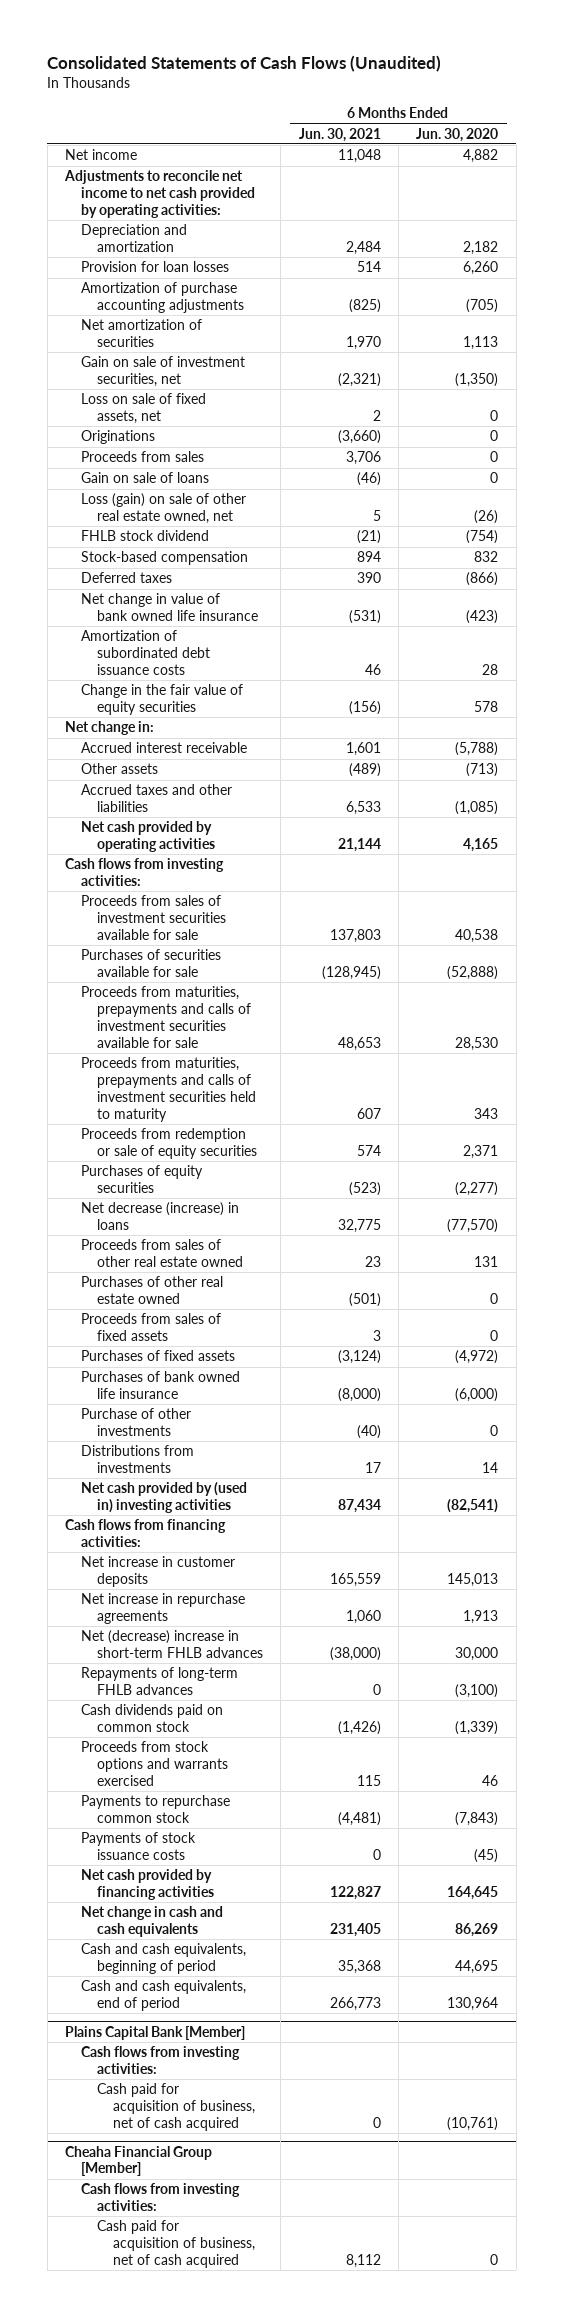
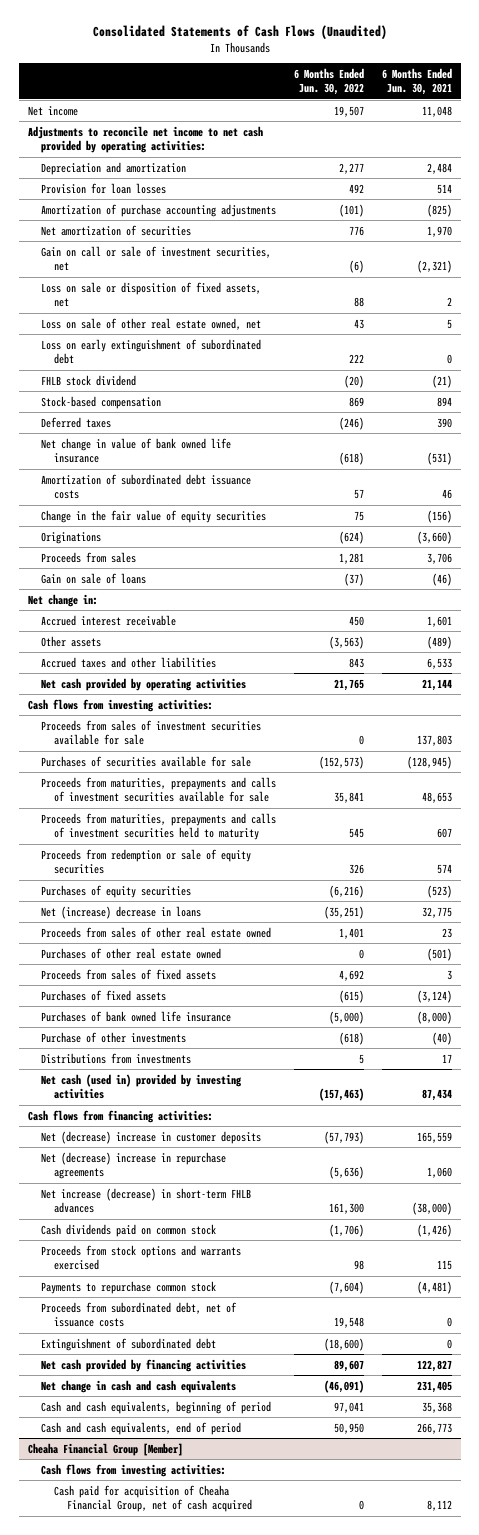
- | 6 Months Ended Jun. 30, 2021 | 6 Months Ended Jun. 30, 2020
+ | 6 Months Ended Jun. 30, 2022 | 6 Months Ended Jun. 30, 2021
- Gain on sale of investment securities, net | (2,321) | (1,350)
- Loss on sale of fixed assets, net | 2 | 0
- Loss (gain) on sale of other real estate owned, net | 5 | (26)
+ Gain on call or sale of investment securities, net | (6) | (2,321)
+ Loss on sale or disposition of fixed assets, net | 88 | 2
+ Loss on sale of other real estate owned, net | 43 | 5
+ Loss on early extinguishment of subordinated debt | 222 | 0
moved down: Originations | (624) | (3,660)
moved down: Proceeds from sales | 1,281 | 3,706
moved down: Gain on sale of loans | (37) | (46)
- Net decrease (increase) in loans | 32,775 | (77,570)
+ Net (increase) decrease in loans | (35,251) | 32,775
- Net cash provided by (used in) investing activities | 87,434 | (82,541)
+ Net cash (used in) provided by investing activities | (157,463) | 87,434
- Net increase in customer deposits | 165,559 | 145,013
- Net increase in repurchase agreements | 1,060 | 1,913
- Net (decrease) increase in short-term FHLB advances | (38,000) | 30,000
- Repayments of long-term FHLB advances | 0 | (3,100)
+ Net (decrease) increase in customer deposits | (57,793) | 165,559
+ Net (decrease) increase in repurchase agreements | (5,636) | 1,060
+ Net increase (decrease) in short-term FHLB advances | 161,300 | (38,000)
- Payments of stock issuance costs | 0 | (45)
+ Proceeds from subordinated debt, net of issuance costs | 19,548 | 0
+ Extinguishment of subordinated debt | (18,600) | 0
- Plains Capital Bank [Member]
- Cash flows from investing activities:
- Cash paid for acquisition of business, net of cash acquired | 0 | (10,761)
@ Cheaha Financial Group [Member]
- Cash paid for acquisition of business, net of cash acquired | 8,112 | 0
+ Cash paid for acquisition of Cheaha Financial Group, net of cash acquired | 0 | 8,112

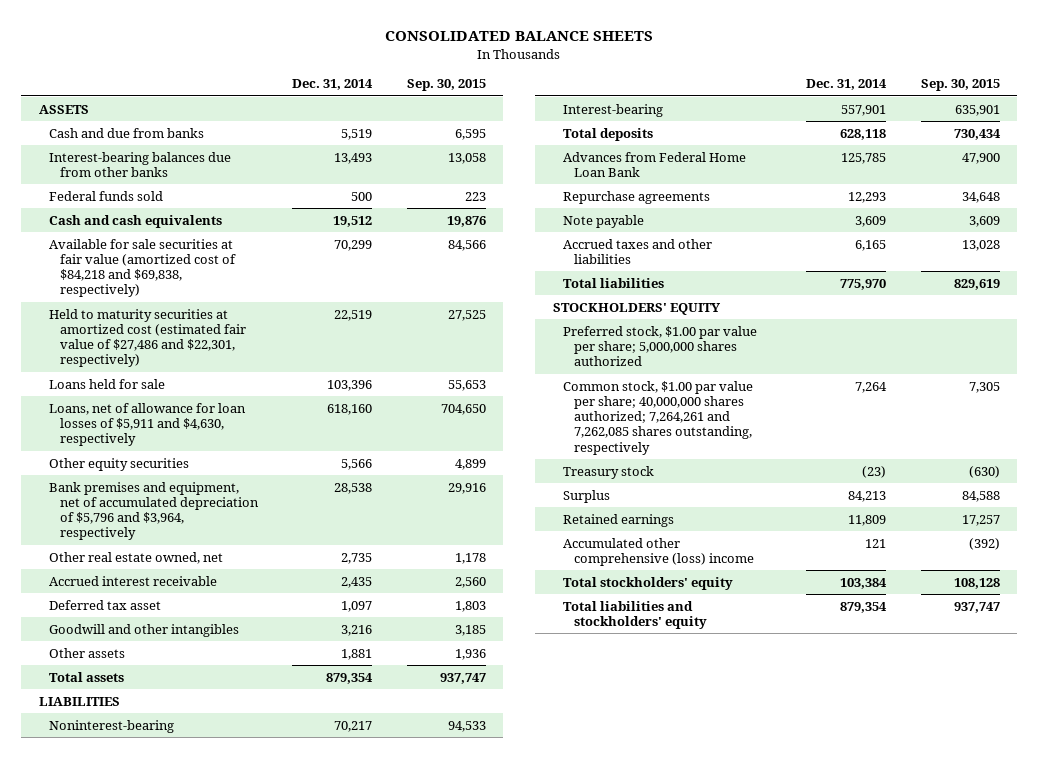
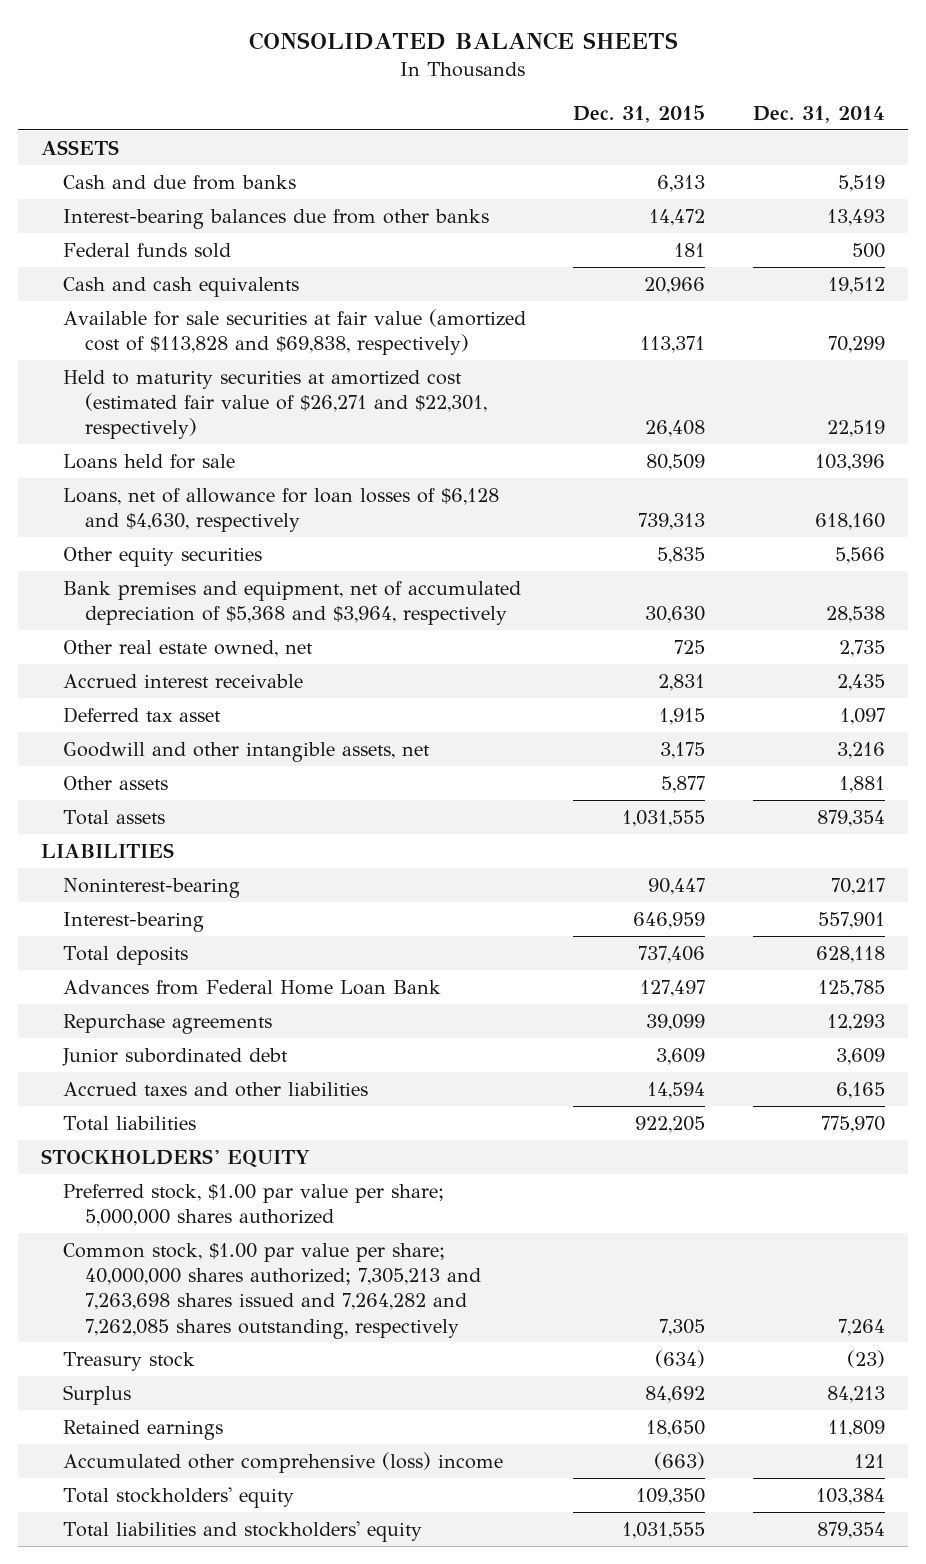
- | Dec. 31, 2014 | Sep. 30, 2015
+ | Dec. 31, 2015 | Dec. 31, 2014
- Available for sale securities at fair value (amortized cost of $84,218 and $69,838, respectively) | 70,299 | 84,566
- Held to maturity securities at amortized cost (estimated fair value of $27,486 and $22,301, respectively) | 22,519 | 27,525
+ Available for sale securities at fair value (amortized cost of $113,828 and $69,838, respectively) | 113,371 | 70,299
+ Held to maturity securities at amortized cost (estimated fair value of $26,271 and $22,301, respectively) | 26,408 | 22,519
- Loans, net of allowance for loan losses of $5,911 and $4,630, respectively | 618,160 | 704,650
+ Loans, net of allowance for loan losses of $6,128 and $4,630, respectively | 739,313 | 618,160
- Bank premises and equipment, net of accumulated depreciation of $5,796 and $3,964, respectively | 28,538 | 29,916
+ Bank premises and equipment, net of accumulated depreciation of $5,368 and $3,964, respectively | 30,630 | 28,538
- Goodwill and other intangibles | 3,216 | 3,185
+ Goodwill and other intangible assets, net | 3,175 | 3,216
- Note payable | 3,609 | 3,609
+ Junior subordinated debt | 3,609 | 3,609
- Common stock, $1.00 par value per share; 40,000,000 shares authorized; 7,264,261 and 7,262,085 shares outstanding, respectively | 7,264 | 7,305
+ Common stock, $1.00 par value per share; 40,000,000 shares authorized; 7,305,213 and 7,263,698 shares issued and 7,264,282 and 7,262,085 shares outstanding, respectively | 7,305 | 7,264

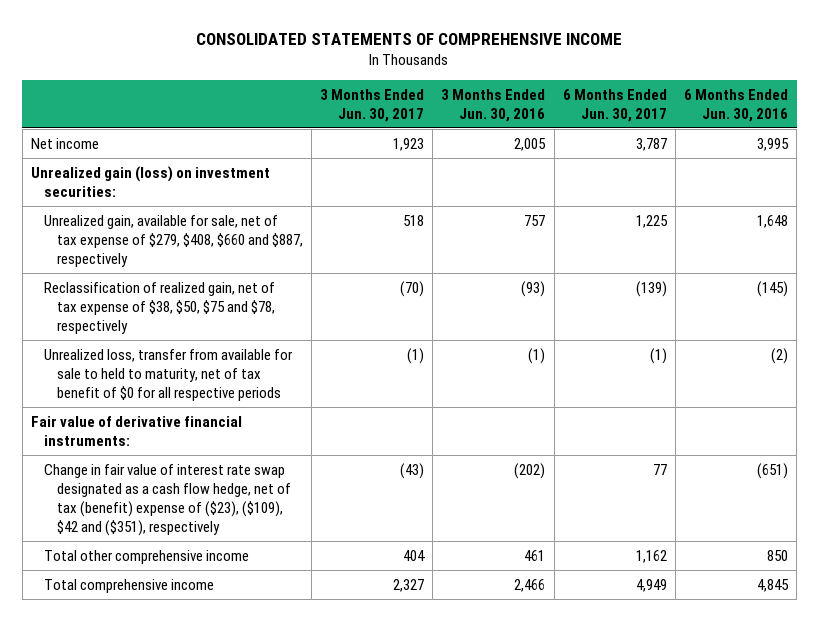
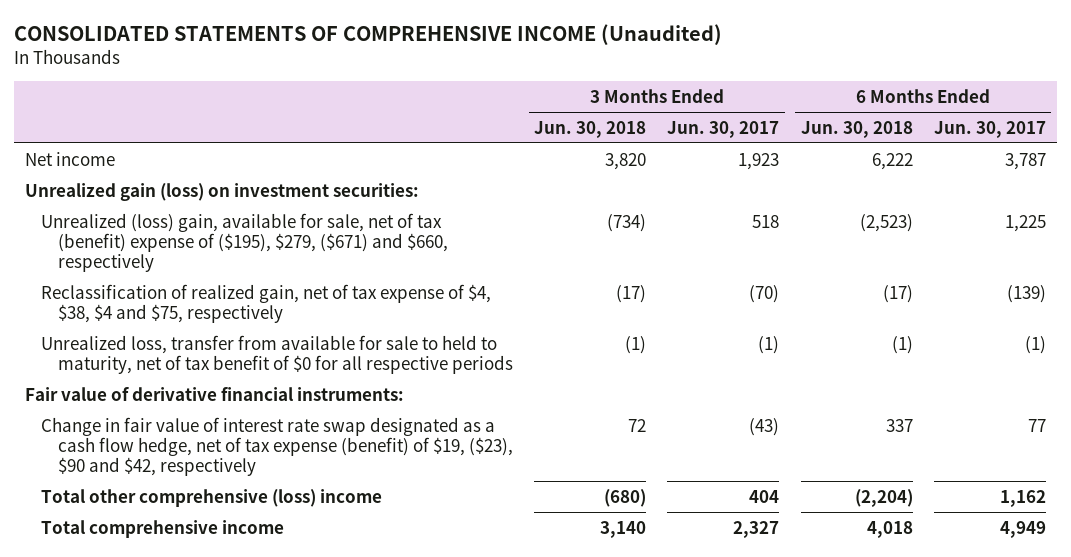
- CONSOLIDATED STATEMENTS OF COMPREHENSIVE INCOME
+ CONSOLIDATED STATEMENTS OF COMPREHENSIVE INCOME (Unaudited)
- | 3 Months Ended Jun. 30, 2017 | 3 Months Ended Jun. 30, 2016 | 6 Months Ended Jun. 30, 2017 | 6 Months Ended Jun. 30, 2016
+ | 3 Months Ended Jun. 30, 2018 | 3 Months Ended Jun. 30, 2017 | 6 Months Ended Jun. 30, 2018 | 6 Months Ended Jun. 30, 2017
- Unrealized gain, available for sale, net of tax expense of $279, $408, $660 and $887, respectively | 518 | 757 | 1,225 | 1,648
- Reclassification of realized gain, net of tax expense of $38, $50, $75 and $78, respectively | (70) | (93) | (139) | (145)
+ Unrealized (loss) gain, available for sale, net of tax (benefit) expense of ($195), $279, ($671) and $660, respectively | (734) | 518 | (2,523) | 1,225
+ Reclassification of realized gain, net of tax expense of $4, $38, $4 and $75, respectively | (17) | (70) | (17) | (139)
- Change in fair value of interest rate swap designated as a cash flow hedge, net of tax (benefit) expense of ($23), ($109), $42 and ($351), respectively | (43) | (202) | 77 | (651)
- Total other comprehensive income | 404 | 461 | 1,162 | 850
+ Change in fair value of interest rate swap designated as a cash flow hedge, net of tax expense (benefit) of $19, ($23), $90 and $42, respectively | 72 | (43) | 337 | 77
+ Total other comprehensive (loss) income | (680) | 404 | (2,204) | 1,162

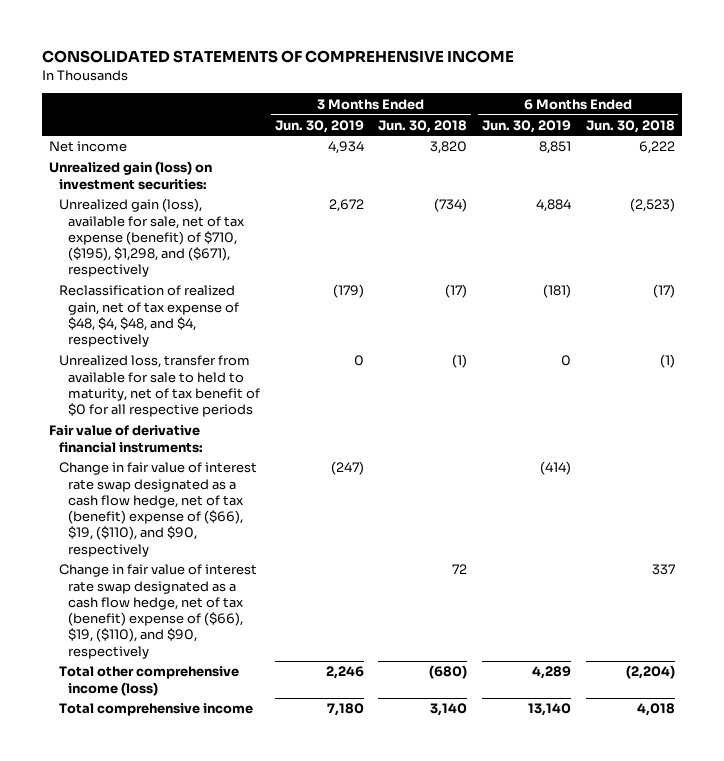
- CONSOLIDATED STATEMENTS OF COMPREHENSIVE INCOME (Unaudited)
+ CONSOLIDATED STATEMENTS OF COMPREHENSIVE INCOME
- | 3 Months Ended Jun. 30, 2018 | 3 Months Ended Jun. 30, 2017 | 6 Months Ended Jun. 30, 2018 | 6 Months Ended Jun. 30, 2017
+ | 3 Months Ended Jun. 30, 2019 | 3 Months Ended Jun. 30, 2018 | 6 Months Ended Jun. 30, 2019 | 6 Months Ended Jun. 30, 2018
- Unrealized (loss) gain, available for sale, net of tax (benefit) expense of ($195), $279, ($671) and $660, respectively | (734) | 518 | (2,523) | 1,225
- Reclassification of realized gain, net of tax expense of $4, $38, $4 and $75, respectively | (17) | (70) | (17) | (139)
+ Unrealized gain (loss), available for sale, net of tax expense (benefit) of $710, ($195), $1,298, and ($671), respectively | 2,672 | (734) | 4,884 | (2,523)
+ Reclassification of realized gain, net of tax expense of $48, $4, $48, and $4, respectively | (179) | (17) | (181) | (17)
- Change in fair value of interest rate swap designated as a cash flow hedge, net of tax expense (benefit) of $19, ($23), $90 and $42, respectively | 72 | (43) | 337 | 77
- Total other comprehensive (loss) income | (680) | 404 | (2,204) | 1,162
+ Change in fair value of interest rate swap designated as a cash flow hedge, net of tax (benefit) expense of ($66), $19, ($110), and $90, respectively | (247) | | (414) |
+ Change in fair value of interest rate swap designated as a cash flow hedge, net of tax (benefit) expense of ($66), $19, ($110), and $90, respectively | | 72 | | 337
+ Total other comprehensive income (loss) | 2,246 | (680) | 4,289 | (2,204)

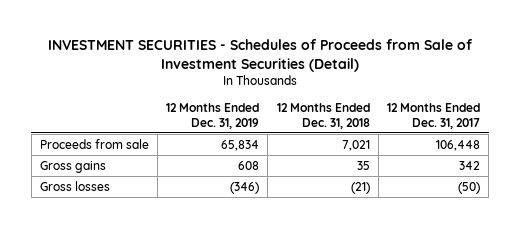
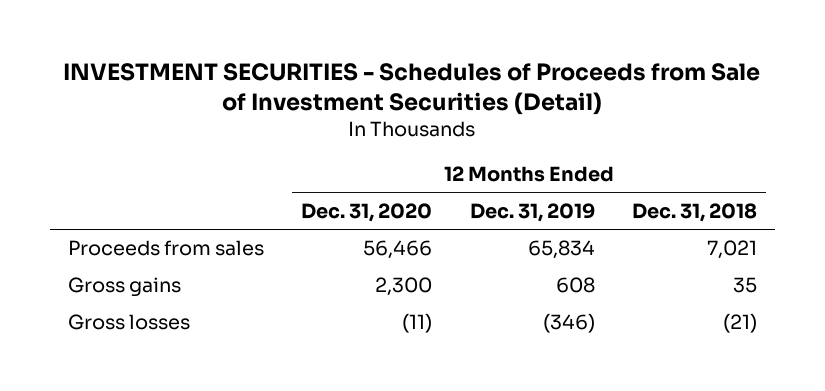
- | 12 Months Ended Dec. 31, 2019 | 12 Months Ended Dec. 31, 2018 | 12 Months Ended Dec. 31, 2017
+ | 12 Months Ended Dec. 31, 2020 | 12 Months Ended Dec. 31, 2019 | 12 Months Ended Dec. 31, 2018
- Proceeds from sale | 65,834 | 7,021 | 106,448
+ Proceeds from sales | 56,466 | 65,834 | 7,021

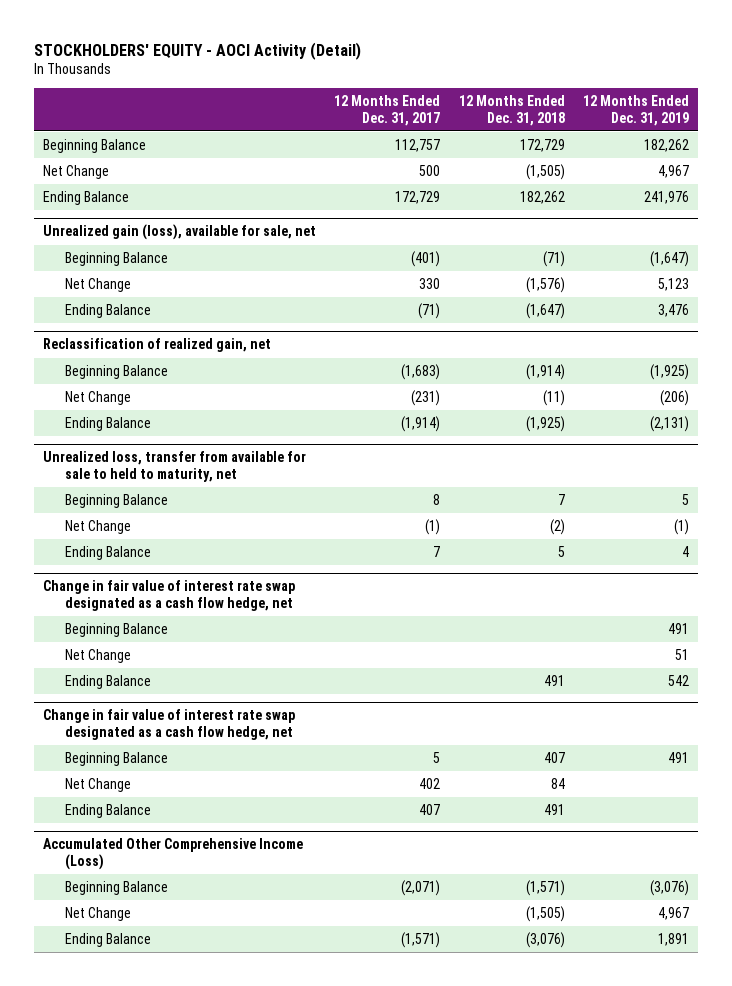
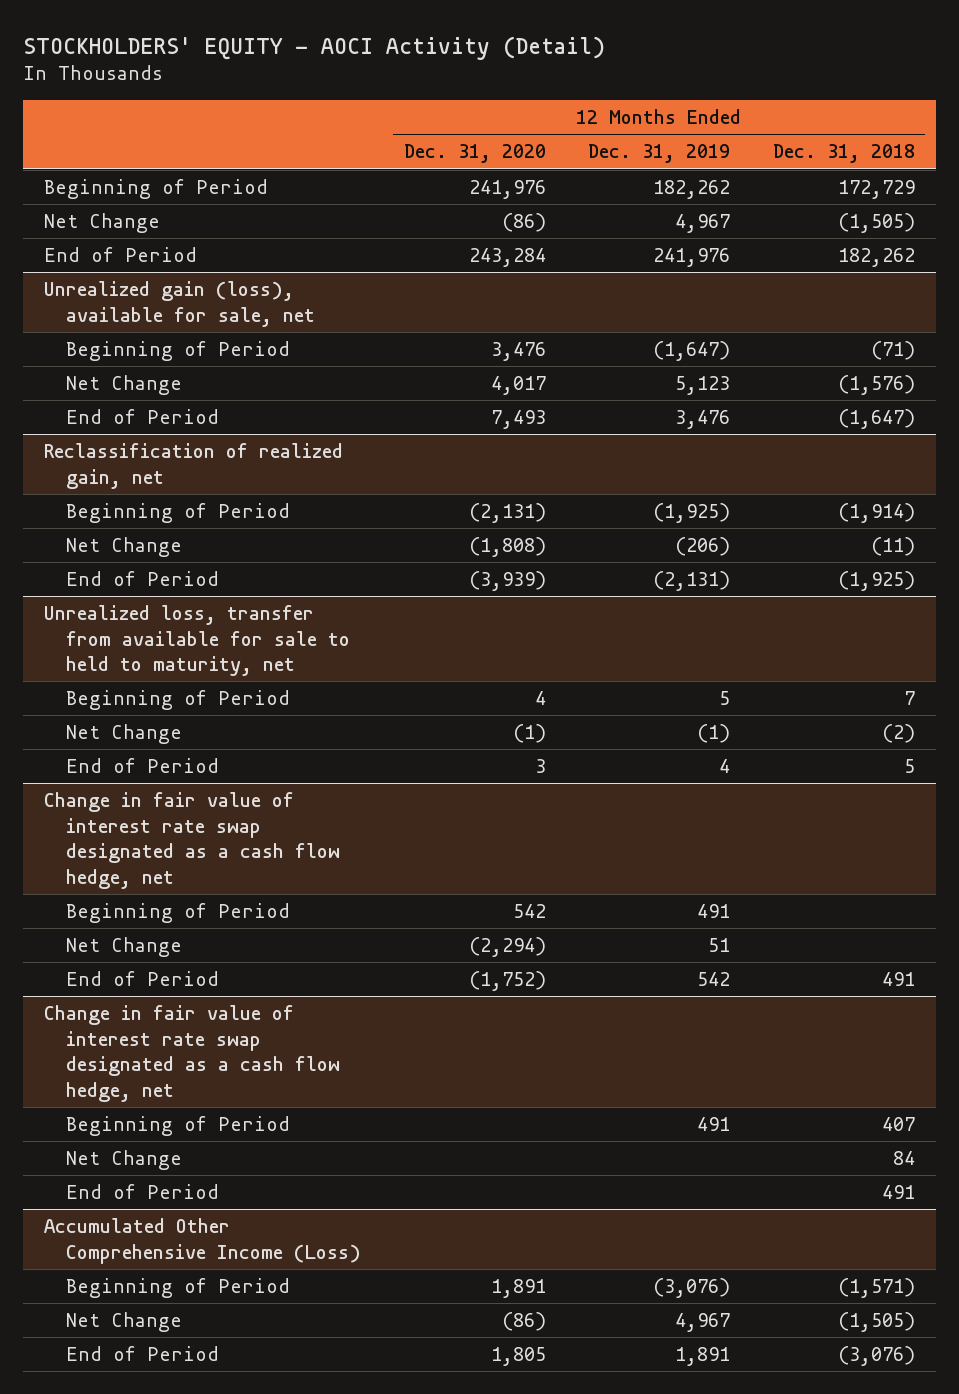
- | 12 Months Ended Dec. 31, 2017 | 12 Months Ended Dec. 31, 2018 | 12 Months Ended Dec. 31, 2019
+ | 12 Months Ended Dec. 31, 2020 | 12 Months Ended Dec. 31, 2019 | 12 Months Ended Dec. 31, 2018
- Beginning Balance | 112,757 | 172,729 | 182,262
+ Beginning of Period | 241,976 | 182,262 | 172,729
- Ending Balance | 172,729 | 182,262 | 241,976
+ End of Period | 243,284 | 241,976 | 182,262
@ Unrealized gain (loss), available for sale, net
- Beginning Balance | (401) | (71) | (1,647)
+ Beginning of Period | 3,476 | (1,647) | (71)
- Ending Balance | (71) | (1,647) | 3,476
+ End of Period | 7,493 | 3,476 | (1,647)
@ Reclassification of realized gain, net
- Beginning Balance | (1,683) | (1,914) | (1,925)
+ Beginning of Period | (2,131) | (1,925) | (1,914)
- Ending Balance | (1,914) | (1,925) | (2,131)
+ End of Period | (3,939) | (2,131) | (1,925)
@ Unrealized loss, transfer from available for sale to held to maturity, net
- Beginning Balance | 8 | 7 | 5
+ Beginning of Period | 4 | 5 | 7
- Ending Balance | 7 | 5 | 4
+ End of Period | 3 | 4 | 5
@ Change in fair value of interest rate swap designated as a cash flow hedge, net
- Beginning Balance | | | 491
+ Beginning of Period | 542 | 491 |
- Ending Balance | | 491 | 542
+ End of Period | (1,752) | 542 | 491
- Beginning Balance | 5 | 407 | 491
+ Beginning of Period | | 491 | 407
- Ending Balance | 407 | 491 |
+ End of Period | | | 491
@ Accumulated Other Comprehensive Income (Loss)
- Beginning Balance | (2,071) | (1,571) | (3,076)
+ Beginning of Period | 1,891 | (3,076) | (1,571)
- Ending Balance | (1,571) | (3,076) | 1,891
+ End of Period | 1,805 | 1,891 | (3,076)

